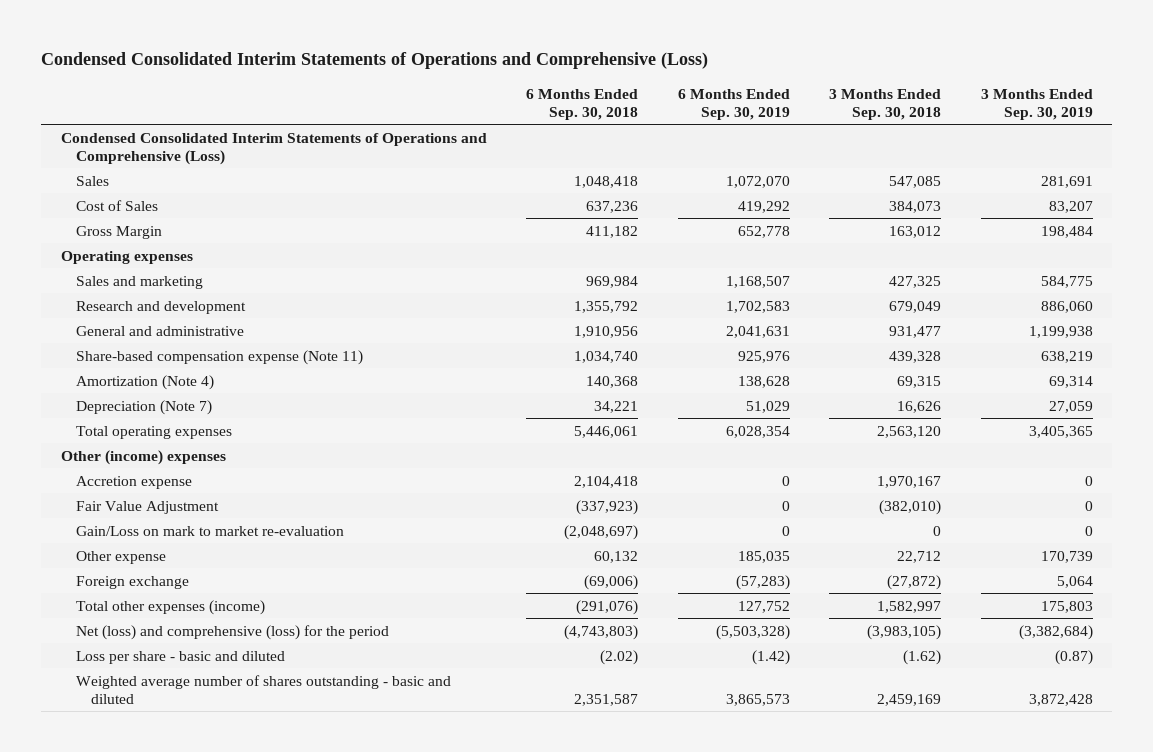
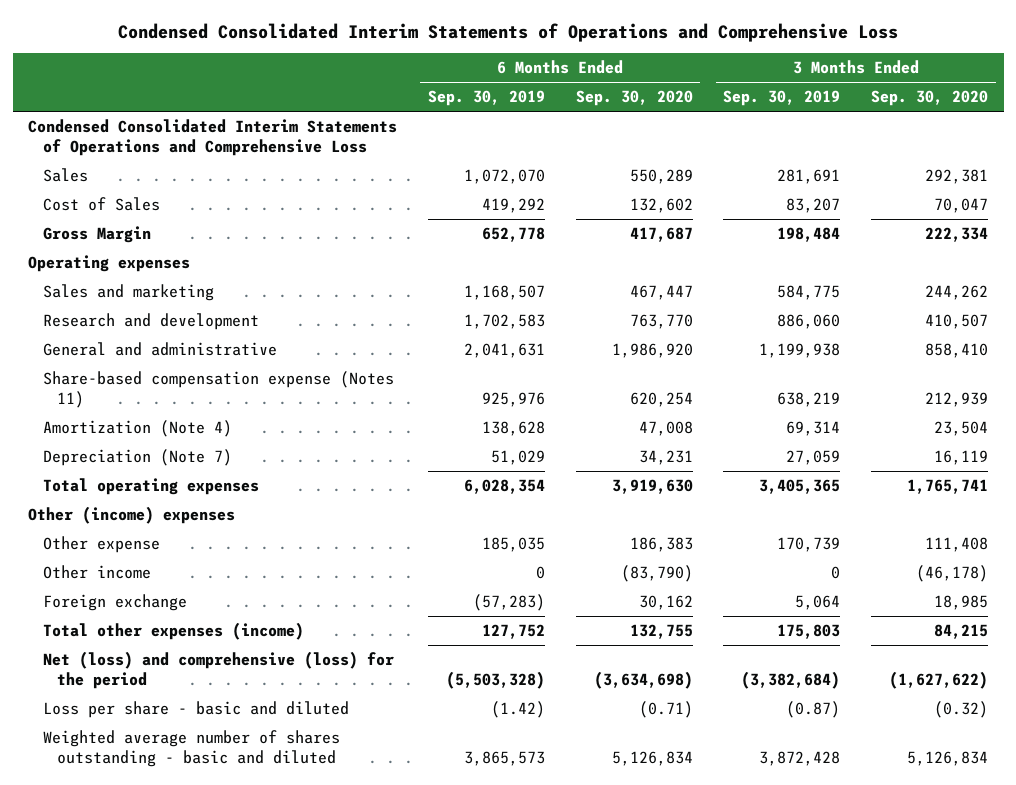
- Condensed Consolidated Interim Statements of Operations and Comprehensive (Loss)
+ Condensed Consolidated Interim Statements of Operations and Comprehensive Loss
- | 6 Months Ended Sep. 30, 2018 | 6 Months Ended Sep. 30, 2019 | 3 Months Ended Sep. 30, 2018 | 3 Months Ended Sep. 30, 2019
+ | 6 Months Ended Sep. 30, 2019 | 6 Months Ended Sep. 30, 2020 | 3 Months Ended Sep. 30, 2019 | 3 Months Ended Sep. 30, 2020
- Condensed Consolidated Interim Statements of Operations and Comprehensive (Loss)
+ Condensed Consolidated Interim Statements of Operations and Comprehensive Loss
- Share-based compensation expense (Note 11) | 1,034,740 | 925,976 | 439,328 | 638,219
+ Share-based compensation expense (Notes 11) | 925,976 | 620,254 | 638,219 | 212,939
- Accretion expense | 2,104,418 | 0 | 1,970,167 | 0
- Fair Value Adjustment | (337,923) | 0 | (382,010) | 0
- Gain/Loss on mark to market re-evaluation | (2,048,697) | 0 | 0 | 0
+ Other income | 0 | (83,790) | 0 | (46,178)

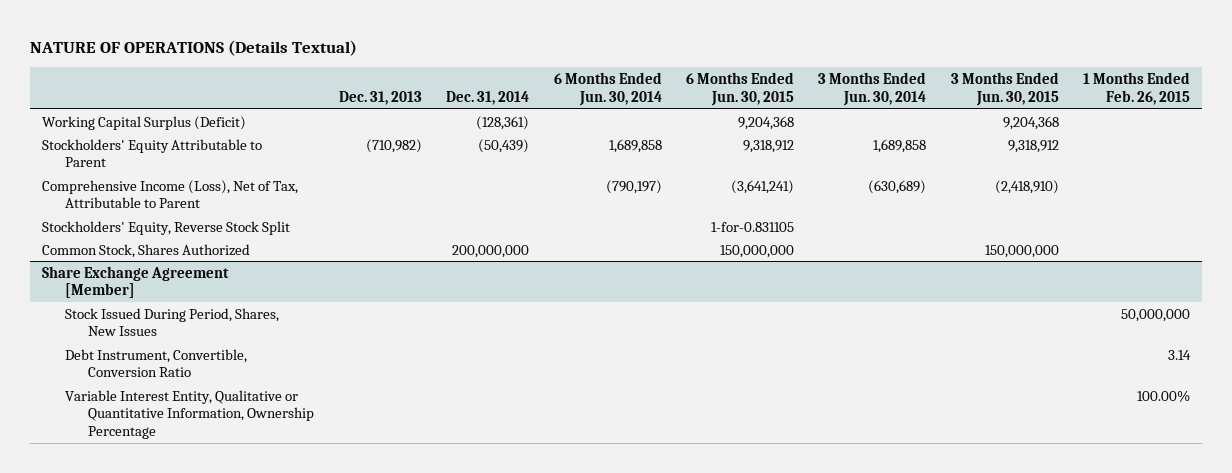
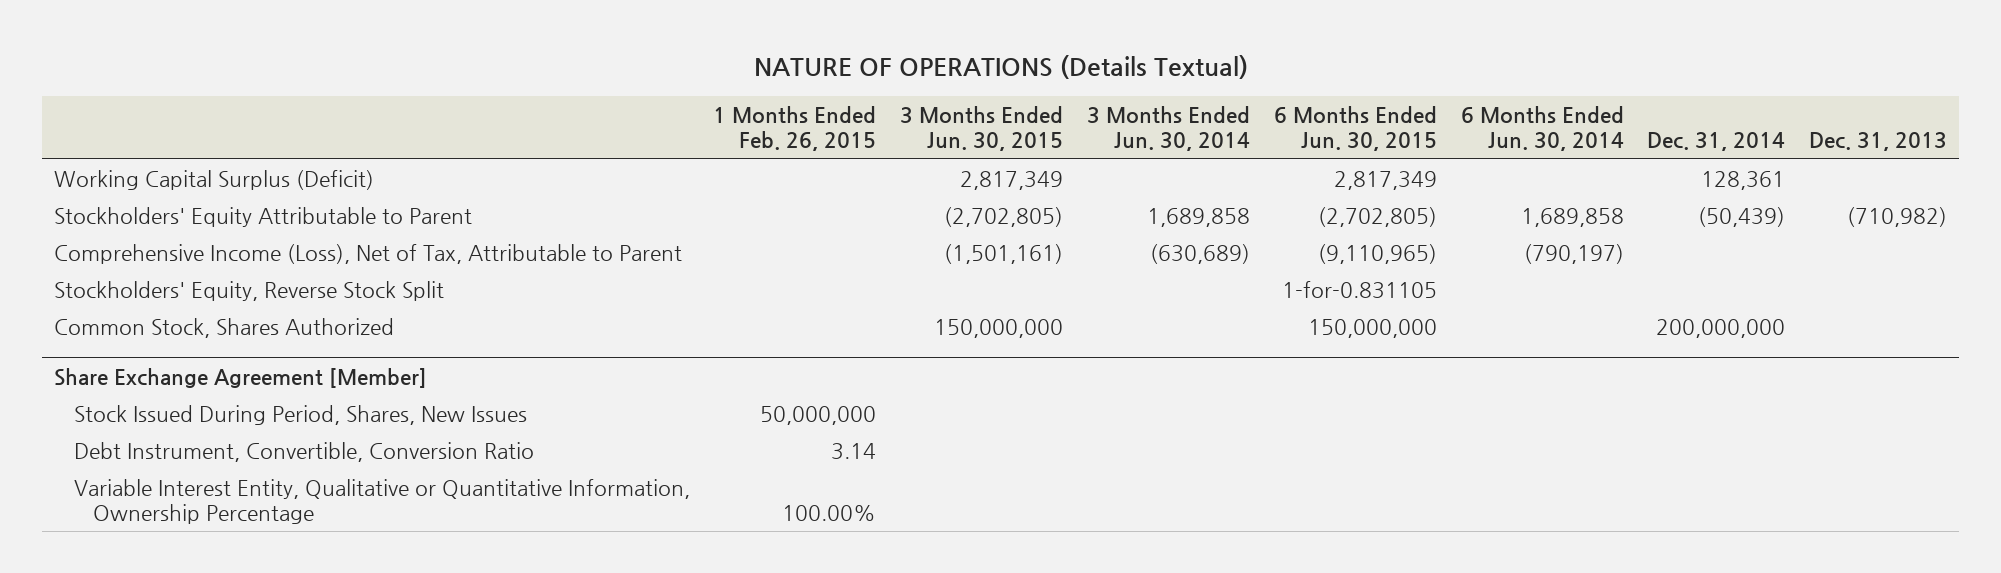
- | Dec. 31, 2013 | Dec. 31, 2014 | 6 Months Ended Jun. 30, 2014 | 6 Months Ended Jun. 30, 2015 | 3 Months Ended Jun. 30, 2014 | 3 Months Ended Jun. 30, 2015 | 1 Months Ended Feb. 26, 2015
+ | 1 Months Ended Feb. 26, 2015 | 3 Months Ended Jun. 30, 2015 | 3 Months Ended Jun. 30, 2014 | 6 Months Ended Jun. 30, 2015 | 6 Months Ended Jun. 30, 2014 | Dec. 31, 2014 | Dec. 31, 2013
- Working Capital Surplus (Deficit) | | (128,361) | | 9,204,368 | | 9,204,368 |
- Stockholders' Equity Attributable to Parent | (710,982) | (50,439) | 1,689,858 | 9,318,912 | 1,689,858 | 9,318,912 |
- Comprehensive Income (Loss), Net of Tax, Attributable to Parent | | | (790,197) | (3,641,241) | (630,689) | (2,418,910) |
+ Working Capital Surplus (Deficit) | | 2,817,349 | | 2,817,349 | | 128,361 |
+ Stockholders' Equity Attributable to Parent | | (2,702,805) | 1,689,858 | (2,702,805) | 1,689,858 | (50,439) | (710,982)
+ Comprehensive Income (Loss), Net of Tax, Attributable to Parent | | (1,501,161) | (630,689) | (9,110,965) | (790,197) | |

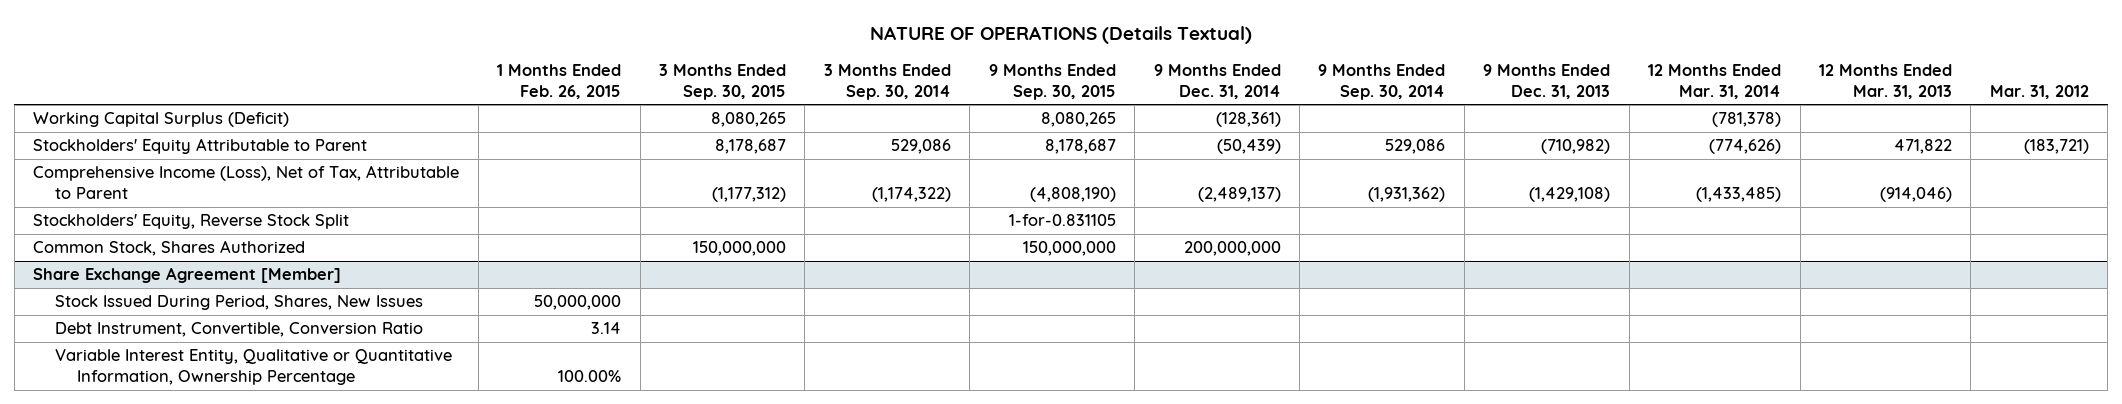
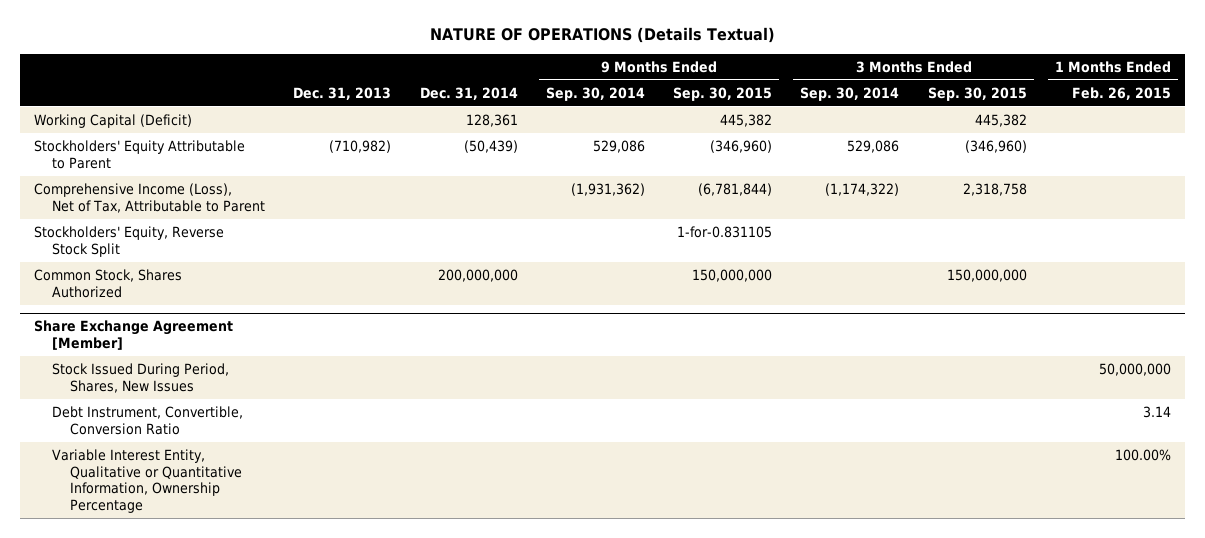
- | 1 Months Ended Feb. 26, 2015 | 3 Months Ended Sep. 30, 2015 | 3 Months Ended Sep. 30, 2014 | 9 Months Ended Sep. 30, 2015 | 9 Months Ended Dec. 31, 2014 | 9 Months Ended Sep. 30, 2014 | 9 Months Ended Dec. 31, 2013 | 12 Months Ended Mar. 31, 2014 | 12 Months Ended Mar. 31, 2013 | Mar. 31, 2012
+ | Dec. 31, 2013 | Dec. 31, 2014 | 9 Months Ended Sep. 30, 2014 | 9 Months Ended Sep. 30, 2015 | 3 Months Ended Sep. 30, 2014 | 3 Months Ended Sep. 30, 2015 | 1 Months Ended Feb. 26, 2015
- Working Capital Surplus (Deficit) | | 8,080,265 | | 8,080,265 | (128,361) | | | (781,378) | |
- Stockholders' Equity Attributable to Parent | | 8,178,687 | 529,086 | 8,178,687 | (50,439) | 529,086 | (710,982) | (774,626) | 471,822 | (183,721)
- Comprehensive Income (Loss), Net of Tax, Attributable to Parent | | (1,177,312) | (1,174,322) | (4,808,190) | (2,489,137) | (1,931,362) | (1,429,108) | (1,433,485) | (914,046) |
+ Working Capital (Deficit) | | 128,361 | | 445,382 | | 445,382 |
+ Stockholders' Equity Attributable to Parent | (710,982) | (50,439) | 529,086 | (346,960) | 529,086 | (346,960) |
+ Comprehensive Income (Loss), Net of Tax, Attributable to Parent | | | (1,931,362) | (6,781,844) | (1,174,322) | 2,318,758 |

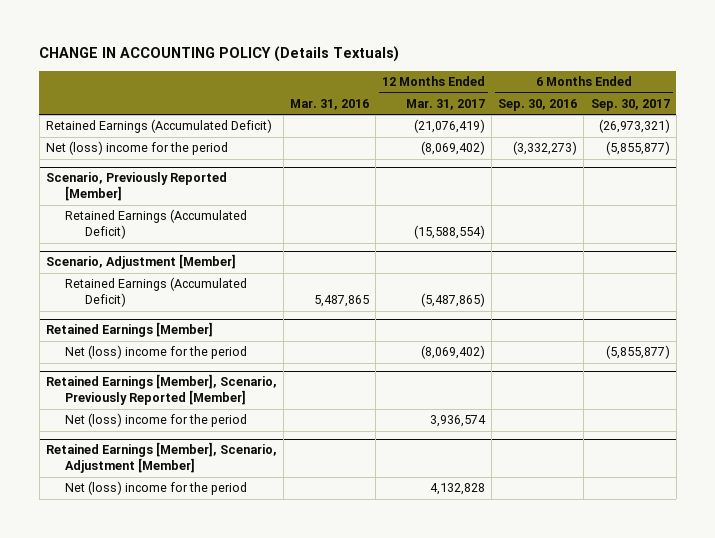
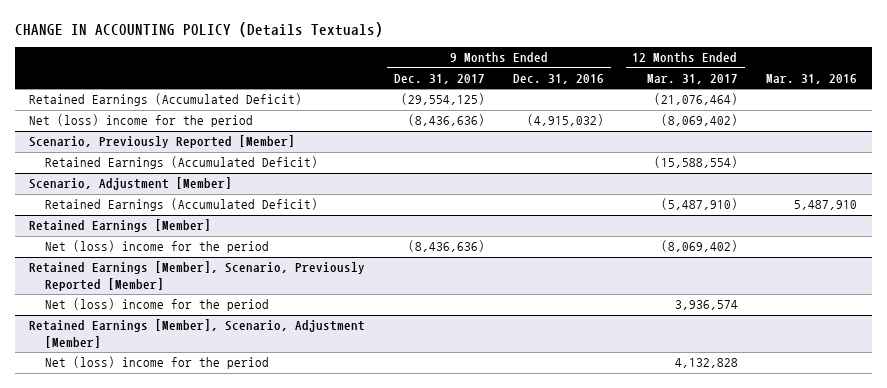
- | Mar. 31, 2016 | 12 Months Ended Mar. 31, 2017 | 6 Months Ended Sep. 30, 2016 | 6 Months Ended Sep. 30, 2017
+ | 9 Months Ended Dec. 31, 2017 | 9 Months Ended Dec. 31, 2016 | 12 Months Ended Mar. 31, 2017 | Mar. 31, 2016
- Retained Earnings (Accumulated Deficit) | | (21,076,419) | | (26,973,321)
+ Retained Earnings (Accumulated Deficit) | (29,554,125) | | (21,076,464) |
@ Scenario, Adjustment [Member]
- Retained Earnings (Accumulated Deficit) | 5,487,865 | (5,487,865) | |
+ Retained Earnings (Accumulated Deficit) | | | (5,487,910) | 5,487,910

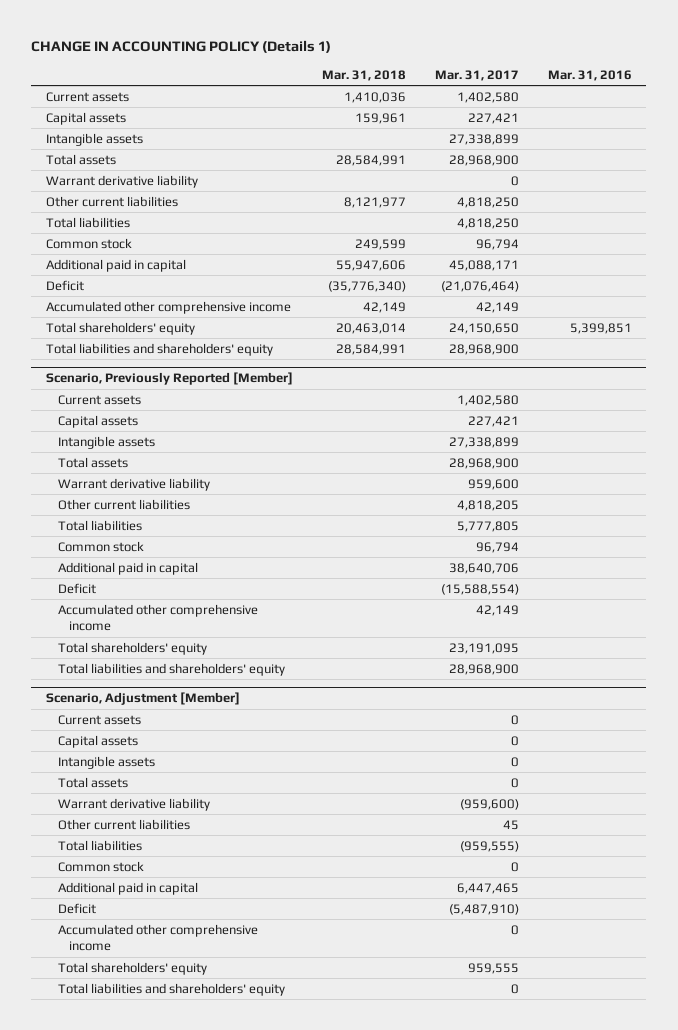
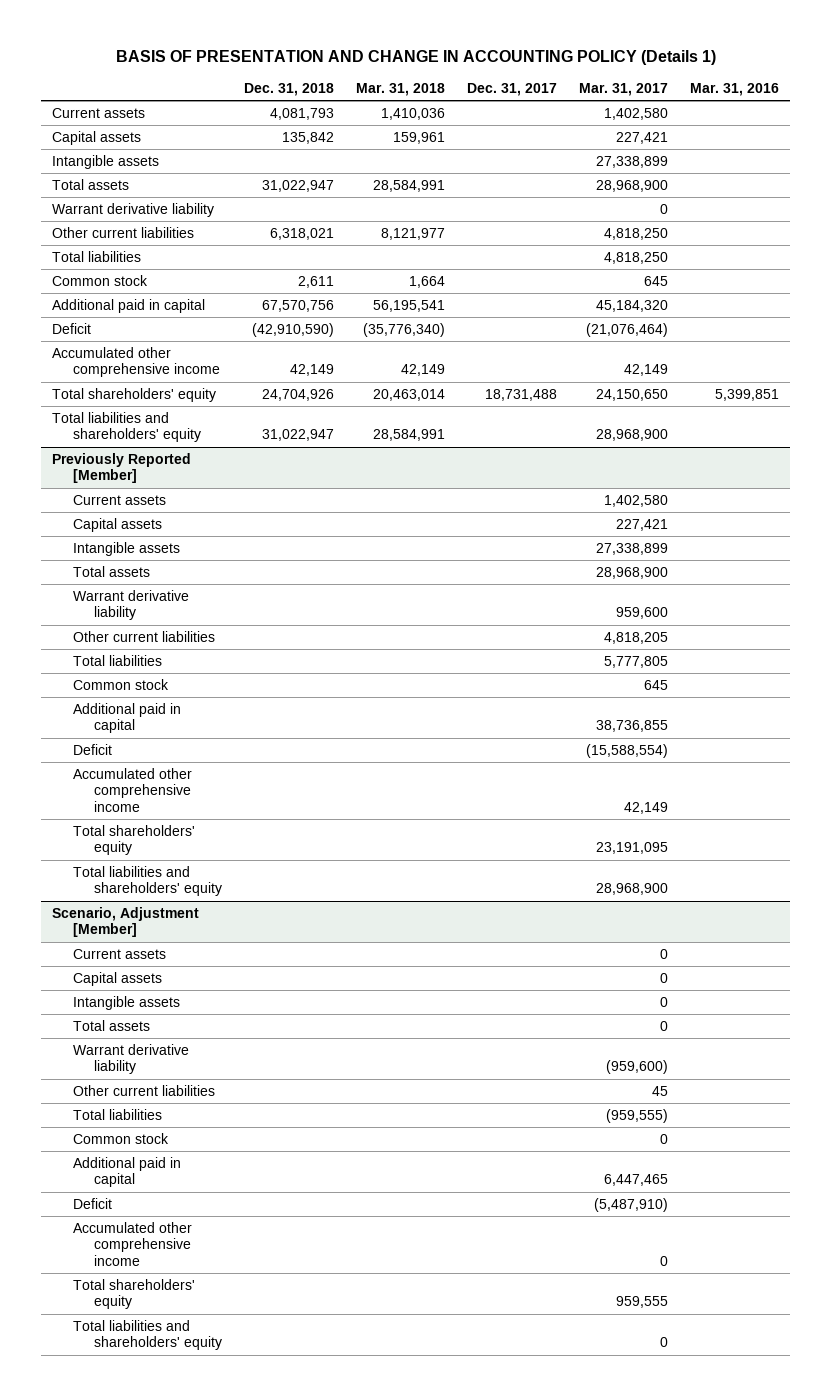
- CHANGE IN ACCOUNTING POLICY (Details 1)
+ BASIS OF PRESENTATION AND CHANGE IN ACCOUNTING POLICY (Details 1)
- | Mar. 31, 2018 | Mar. 31, 2017 | Mar. 31, 2016
+ | Dec. 31, 2018 | Mar. 31, 2018 | Dec. 31, 2017 | Mar. 31, 2017 | Mar. 31, 2016
- Common stock | 249,599 | 96,794 |
- Additional paid in capital | 55,947,606 | 45,088,171 |
+ Common stock | 2,611 | 1,664 | | 645 |
+ Additional paid in capital | 67,570,756 | 56,195,541 | | 45,184,320 |
- Scenario, Previously Reported [Member]
+ Previously Reported [Member]
- Common stock | | 96,794 |
- Additional paid in capital | | 38,640,706 |
+ Common stock | | | | 645 |
+ Additional paid in capital | | | | 38,736,855 |

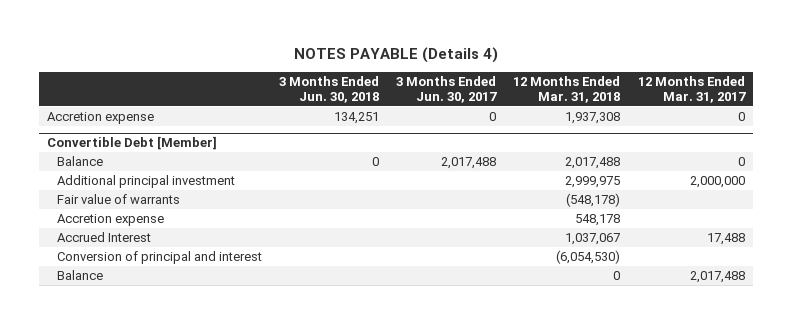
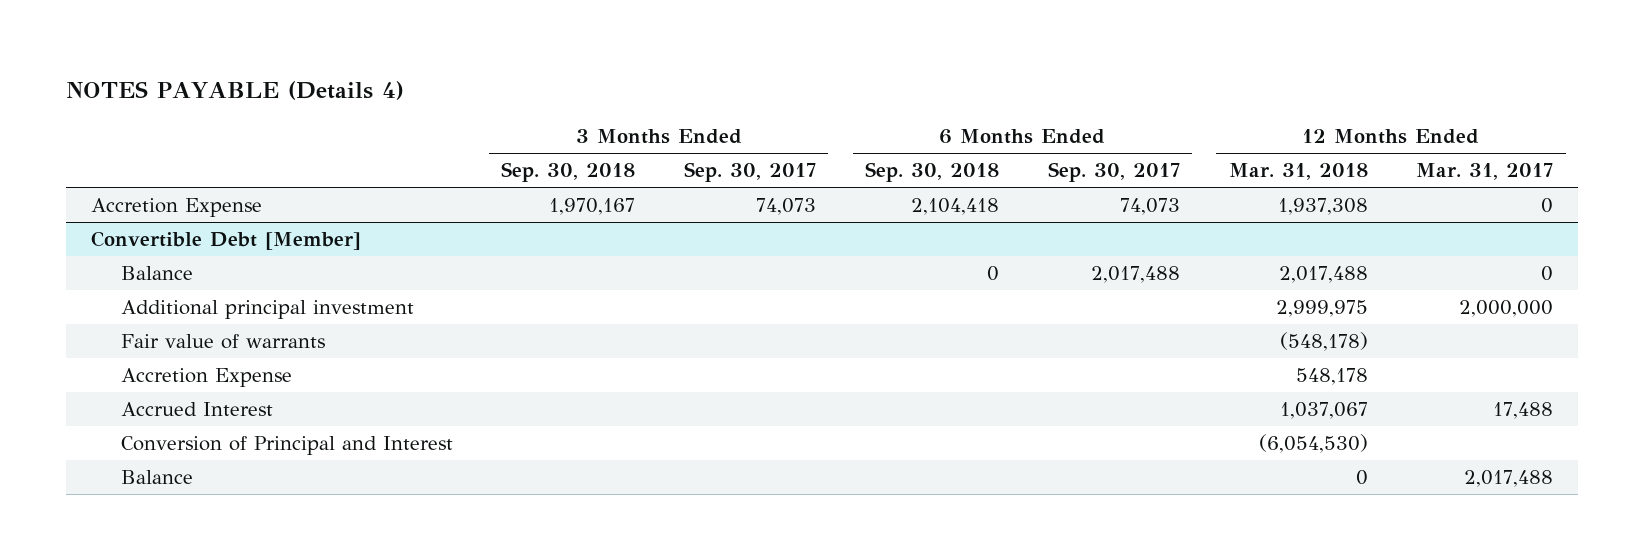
- | 3 Months Ended Jun. 30, 2018 | 3 Months Ended Jun. 30, 2017 | 12 Months Ended Mar. 31, 2018 | 12 Months Ended Mar. 31, 2017
+ | 3 Months Ended Sep. 30, 2018 | 3 Months Ended Sep. 30, 2017 | 6 Months Ended Sep. 30, 2018 | 6 Months Ended Sep. 30, 2017 | 12 Months Ended Mar. 31, 2018 | 12 Months Ended Mar. 31, 2017
- Accretion expense | 134,251 | 0 | 1,937,308 | 0
+ Accretion Expense | 1,970,167 | 74,073 | 2,104,418 | 74,073 | 1,937,308 | 0
@ Convertible Debt [Member]
- Accretion expense | | | 548,178 |
+ Accretion Expense | | | | | 548,178 |
- Conversion of principal and interest | | | (6,054,530) |
+ Conversion of Principal and Interest | | | | | (6,054,530) |

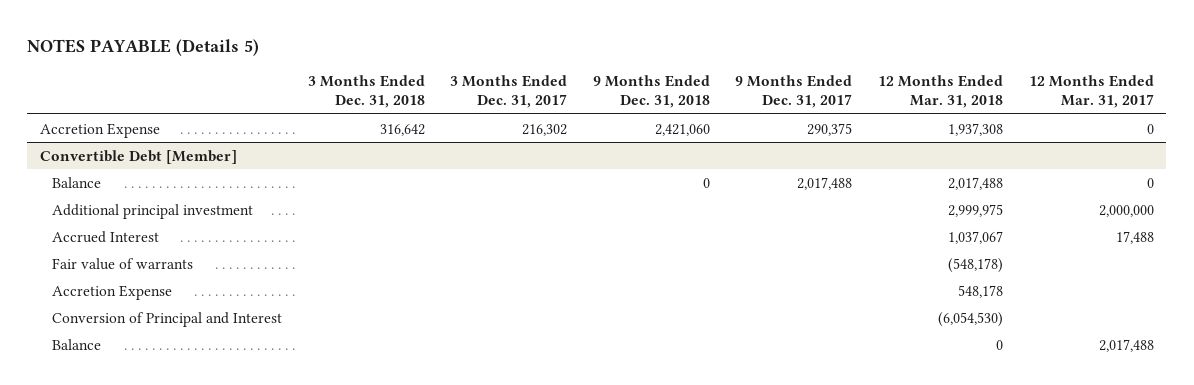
- NOTES PAYABLE (Details 4)
+ NOTES PAYABLE (Details 5)
- | 3 Months Ended Sep. 30, 2018 | 3 Months Ended Sep. 30, 2017 | 6 Months Ended Sep. 30, 2018 | 6 Months Ended Sep. 30, 2017 | 12 Months Ended Mar. 31, 2018 | 12 Months Ended Mar. 31, 2017
+ | 3 Months Ended Dec. 31, 2018 | 3 Months Ended Dec. 31, 2017 | 9 Months Ended Dec. 31, 2018 | 9 Months Ended Dec. 31, 2017 | 12 Months Ended Mar. 31, 2018 | 12 Months Ended Mar. 31, 2017
@ Convertible Debt [Member]
moved up: Accrued Interest | | | | | 1,037,067 | 17,488

